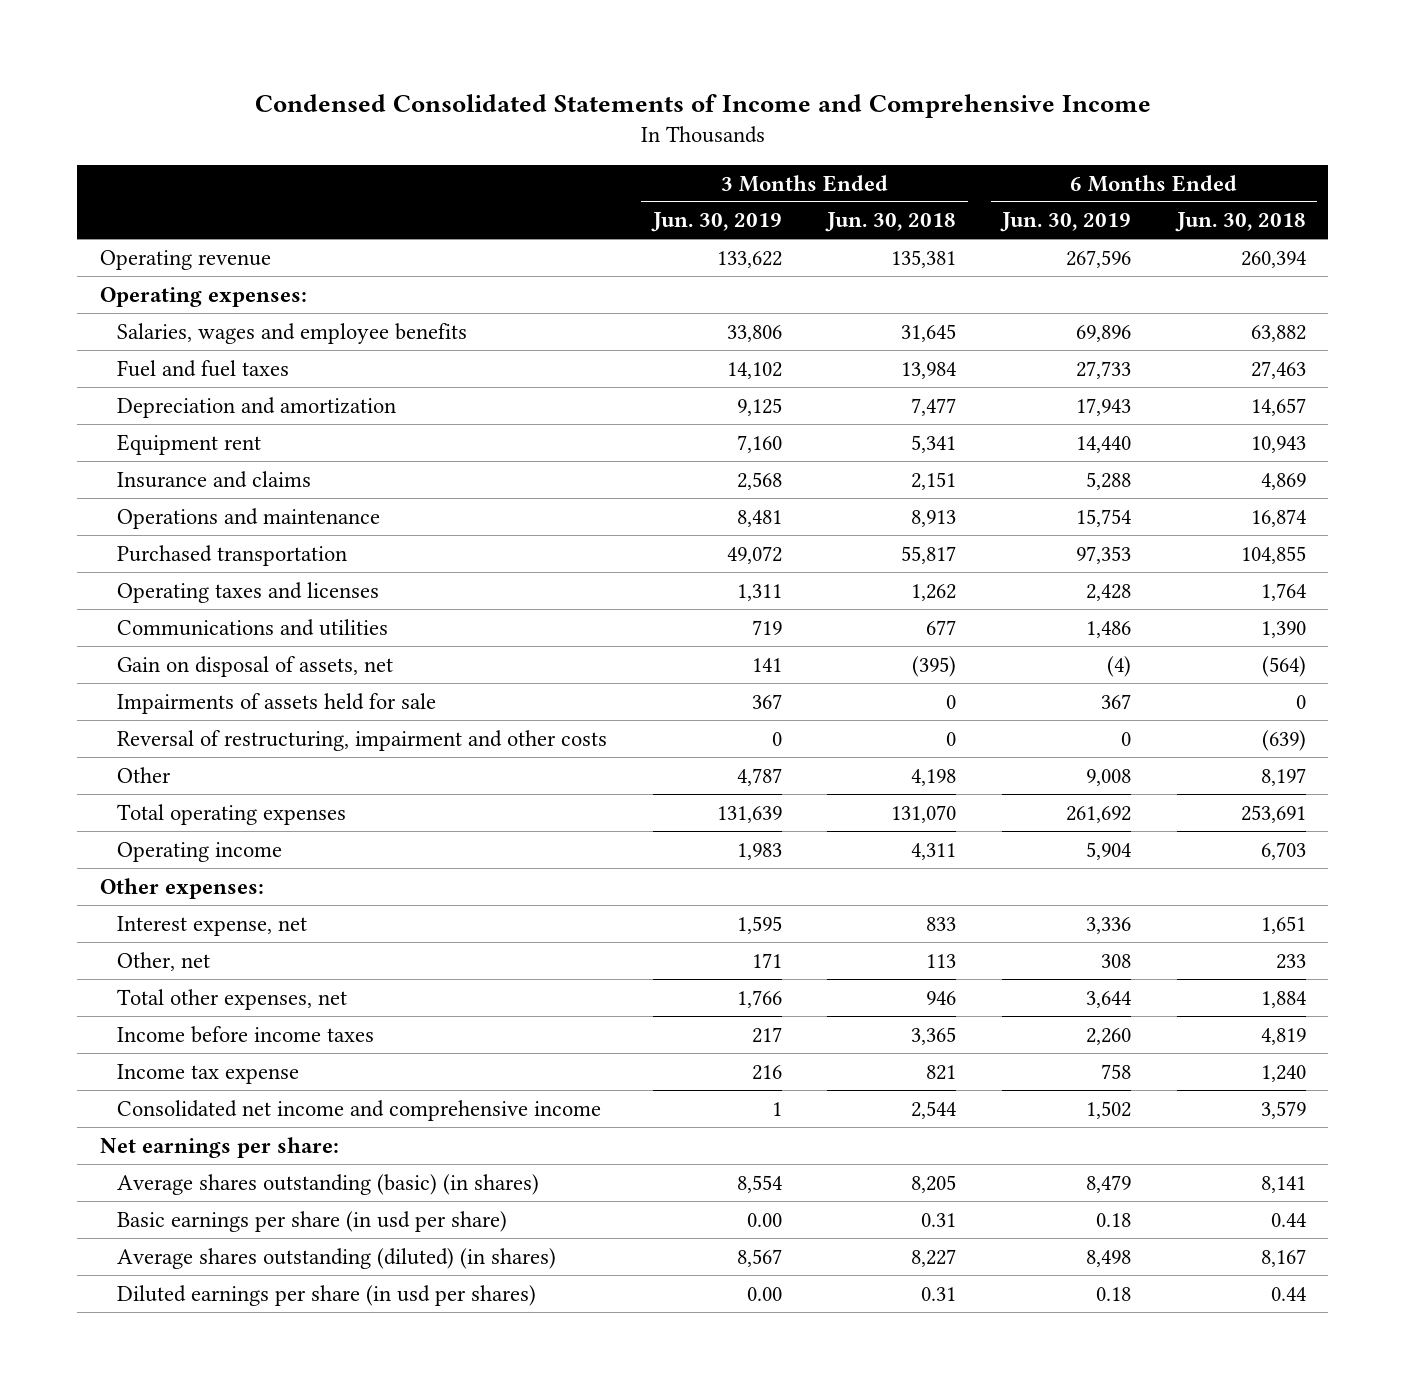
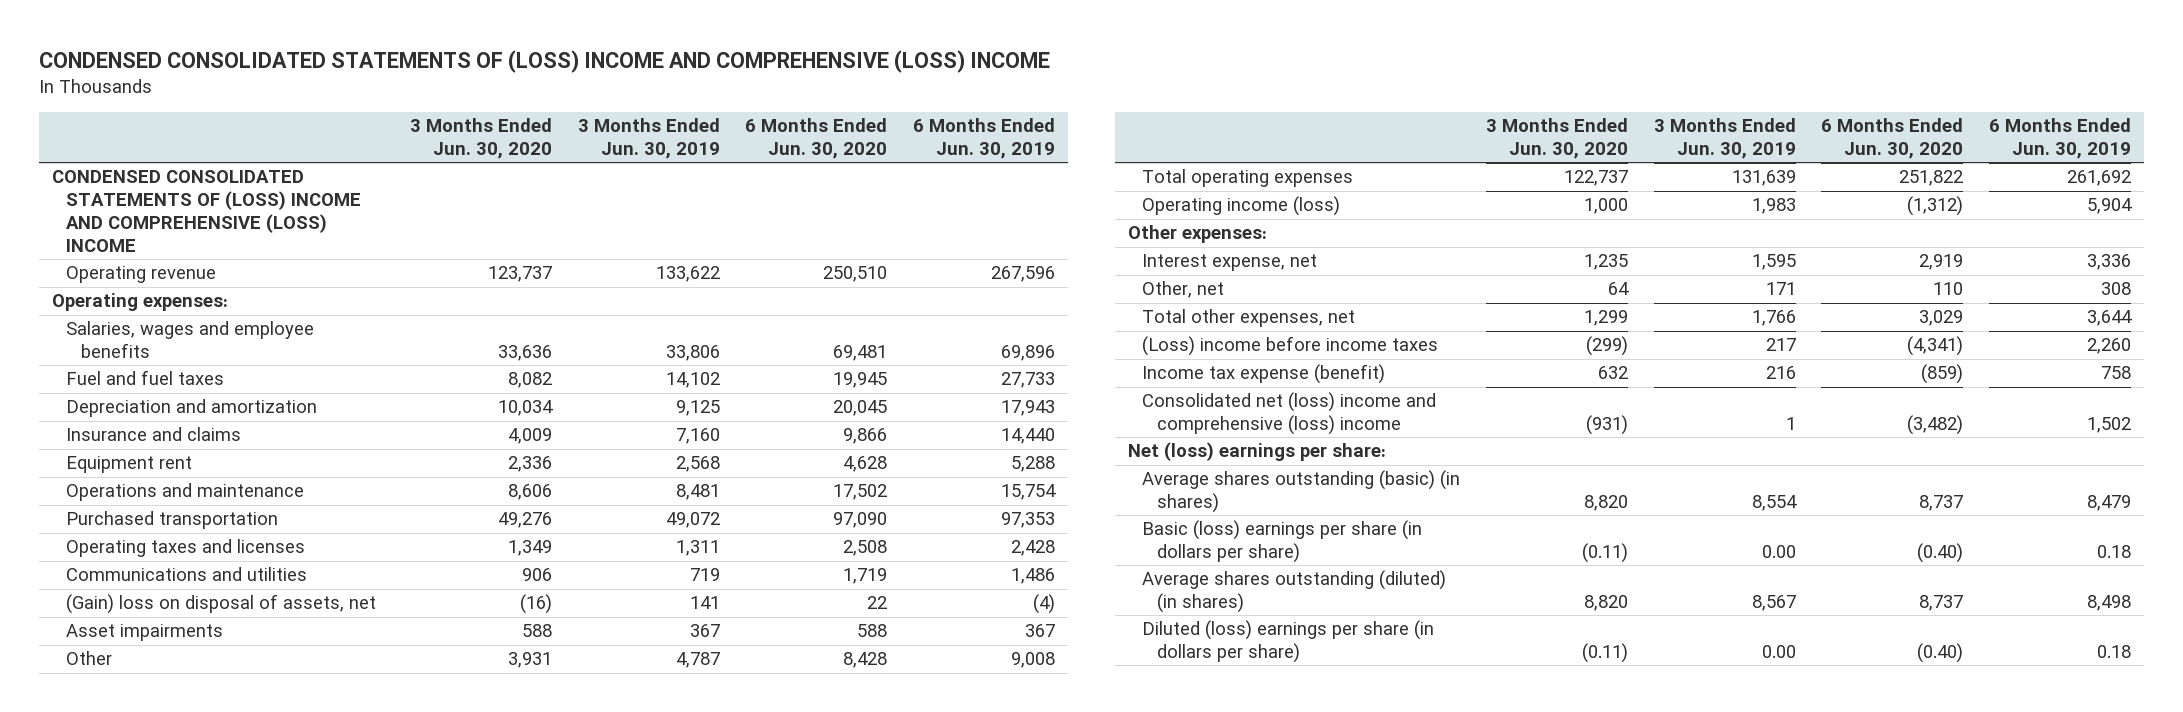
- Condensed Consolidated Statements of Income and Comprehensive Income
+ CONDENSED CONSOLIDATED STATEMENTS OF (LOSS) INCOME AND COMPREHENSIVE (LOSS) INCOME
- | 3 Months Ended Jun. 30, 2019 | 3 Months Ended Jun. 30, 2018 | 6 Months Ended Jun. 30, 2019 | 6 Months Ended Jun. 30, 2018
+ | 3 Months Ended Jun. 30, 2020 | 3 Months Ended Jun. 30, 2019 | 6 Months Ended Jun. 30, 2020 | 6 Months Ended Jun. 30, 2019
+ CONDENSED CONSOLIDATED STATEMENTS OF (LOSS) INCOME AND COMPREHENSIVE (LOSS) INCOME
- Equipment rent | 7,160 | 5,341 | 14,440 | 10,943
- Insurance and claims | 2,568 | 2,151 | 5,288 | 4,869
+ Insurance and claims | 4,009 | 7,160 | 9,866 | 14,440
+ Equipment rent | 2,336 | 2,568 | 4,628 | 5,288
- Gain on disposal of assets, net | 141 | (395) | (4) | (564)
- Impairments of assets held for sale | 367 | 0 | 367 | 0
- Reversal of restructuring, impairment and other costs | 0 | 0 | 0 | (639)
+ (Gain) loss on disposal of assets, net | (16) | 141 | 22 | (4)
+ Asset impairments | 588 | 367 | 588 | 367
- Operating income | 1,983 | 4,311 | 5,904 | 6,703
+ Operating income (loss) | 1,000 | 1,983 | (1,312) | 5,904
- Income before income taxes | 217 | 3,365 | 2,260 | 4,819
- Income tax expense | 216 | 821 | 758 | 1,240
- Consolidated net income and comprehensive income | 1 | 2,544 | 1,502 | 3,579
- Net earnings per share:
+ (Loss) income before income taxes | (299) | 217 | (4,341) | 2,260
+ Income tax expense (benefit) | 632 | 216 | (859) | 758
+ Consolidated net (loss) income and comprehensive (loss) income | (931) | 1 | (3,482) | 1,502
+ Net (loss) earnings per share:
- Basic earnings per share (in usd per share) | 0.00 | 0.31 | 0.18 | 0.44
+ Basic (loss) earnings per share (in dollars per share) | (0.11) | 0.00 | (0.40) | 0.18
- Diluted earnings per share (in usd per shares) | 0.00 | 0.31 | 0.18 | 0.44
+ Diluted (loss) earnings per share (in dollars per share) | (0.11) | 0.00 | (0.40) | 0.18

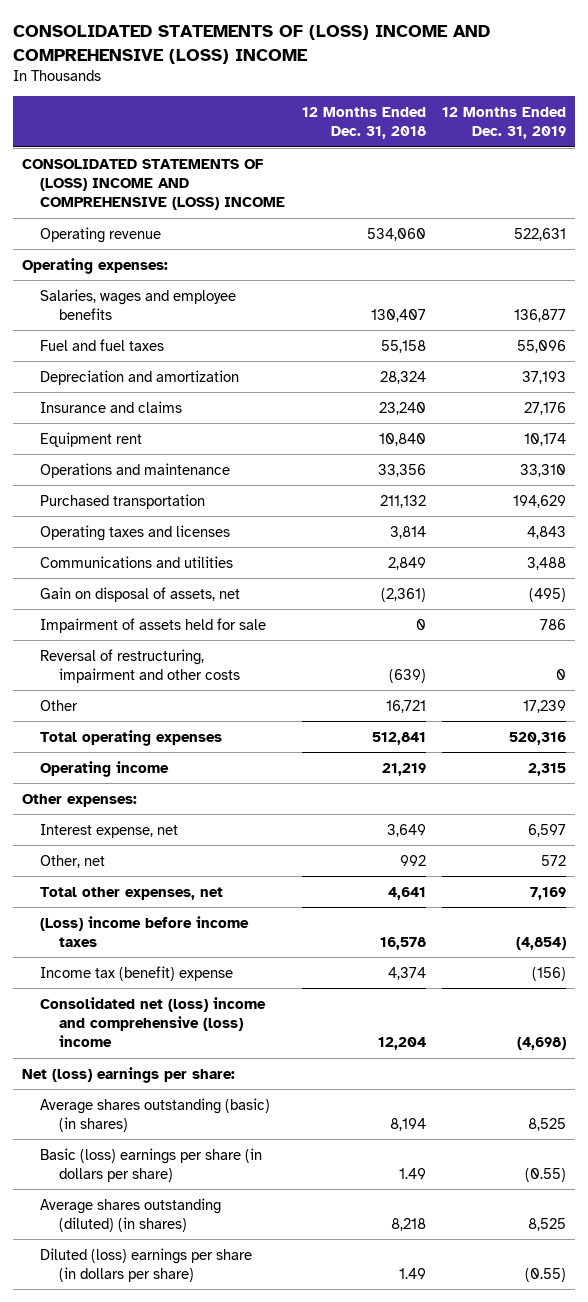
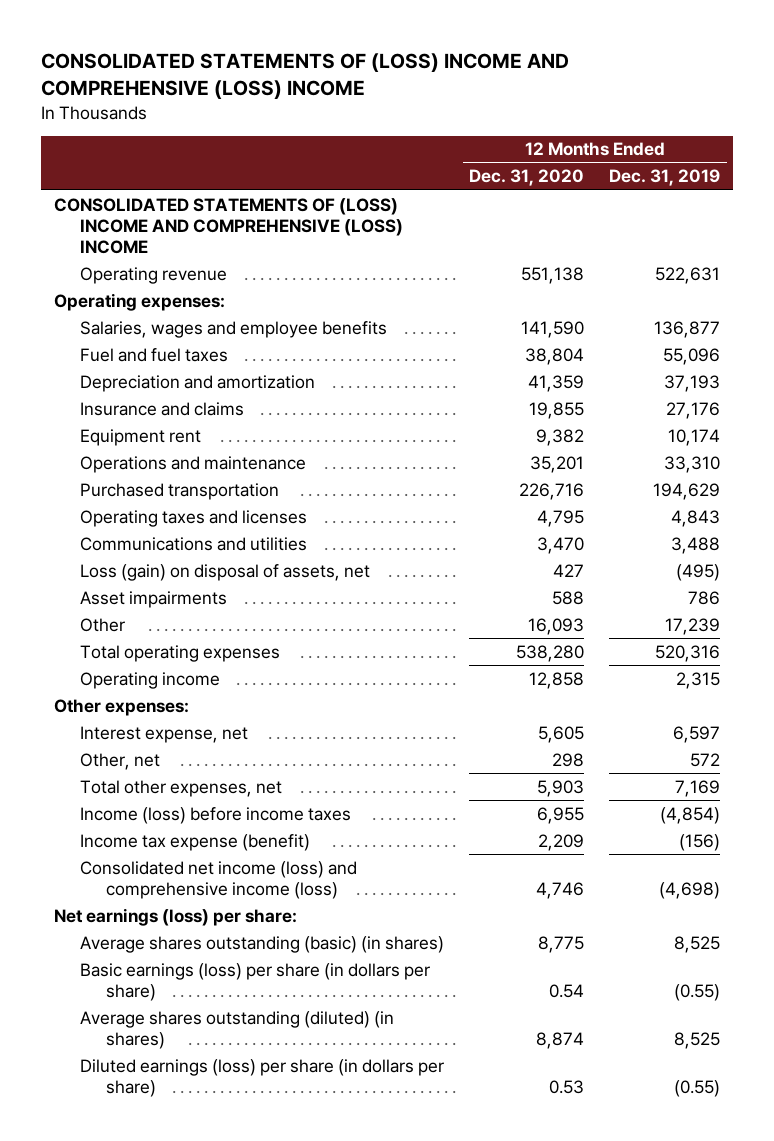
- | 12 Months Ended Dec. 31, 2018 | 12 Months Ended Dec. 31, 2019
+ | 12 Months Ended Dec. 31, 2020 | 12 Months Ended Dec. 31, 2019
- Gain on disposal of assets, net | (2,361) | (495)
- Impairment of assets held for sale | 0 | 786
- Reversal of restructuring, impairment and other costs | (639) | 0
+ Loss (gain) on disposal of assets, net | 427 | (495)
+ Asset impairments | 588 | 786
- (Loss) income before income taxes | 16,578 | (4,854)
- Income tax (benefit) expense | 4,374 | (156)
- Consolidated net (loss) income and comprehensive (loss) income | 12,204 | (4,698)
- Net (loss) earnings per share:
+ Income (loss) before income taxes | 6,955 | (4,854)
+ Income tax expense (benefit) | 2,209 | (156)
+ Consolidated net income (loss) and comprehensive income (loss) | 4,746 | (4,698)
+ Net earnings (loss) per share:
- Basic (loss) earnings per share (in dollars per share) | 1.49 | (0.55)
+ Basic earnings (loss) per share (in dollars per share) | 0.54 | (0.55)
- Diluted (loss) earnings per share (in dollars per share) | 1.49 | (0.55)
+ Diluted earnings (loss) per share (in dollars per share) | 0.53 | (0.55)

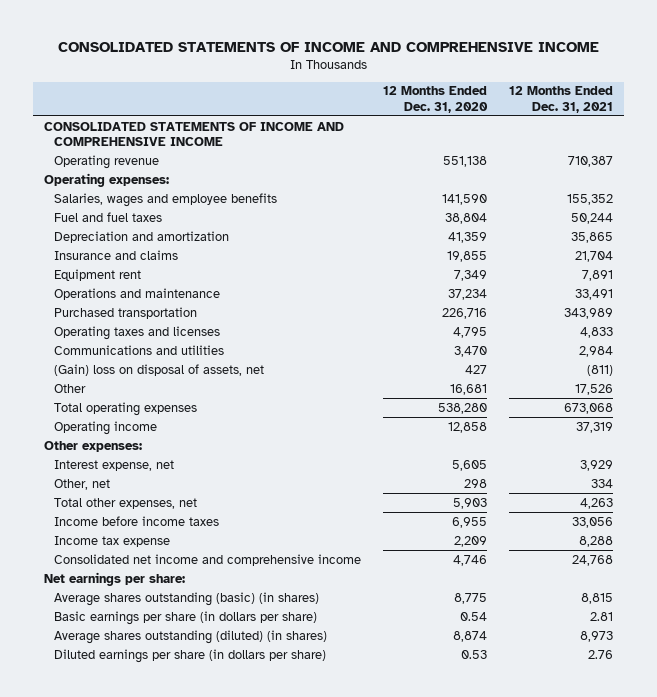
- CONSOLIDATED STATEMENTS OF (LOSS) INCOME AND COMPREHENSIVE (LOSS) INCOME
+ CONSOLIDATED STATEMENTS OF INCOME AND COMPREHENSIVE INCOME
- | 12 Months Ended Dec. 31, 2020 | 12 Months Ended Dec. 31, 2019
+ | 12 Months Ended Dec. 31, 2020 | 12 Months Ended Dec. 31, 2021
- CONSOLIDATED STATEMENTS OF (LOSS) INCOME AND COMPREHENSIVE (LOSS) INCOME
+ CONSOLIDATED STATEMENTS OF INCOME AND COMPREHENSIVE INCOME
- Equipment rent | 9,382 | 10,174
- Operations and maintenance | 35,201 | 33,310
+ Equipment rent | 7,349 | 7,891
+ Operations and maintenance | 37,234 | 33,491
- Loss (gain) on disposal of assets, net | 427 | (495)
- Asset impairments | 588 | 786
- Other | 16,093 | 17,239
+ (Gain) loss on disposal of assets, net | 427 | (811)
+ Other | 16,681 | 17,526
- Income (loss) before income taxes | 6,955 | (4,854)
- Income tax expense (benefit) | 2,209 | (156)
- Consolidated net income (loss) and comprehensive income (loss) | 4,746 | (4,698)
- Net earnings (loss) per share:
+ Income before income taxes | 6,955 | 33,056
+ Income tax expense | 2,209 | 8,288
+ Consolidated net income and comprehensive income | 4,746 | 24,768
+ Net earnings per share:
- Basic earnings (loss) per share (in dollars per share) | 0.54 | (0.55)
+ Basic earnings per share (in dollars per share) | 0.54 | 2.81
- Diluted earnings (loss) per share (in dollars per share) | 0.53 | (0.55)
+ Diluted earnings per share (in dollars per share) | 0.53 | 2.76

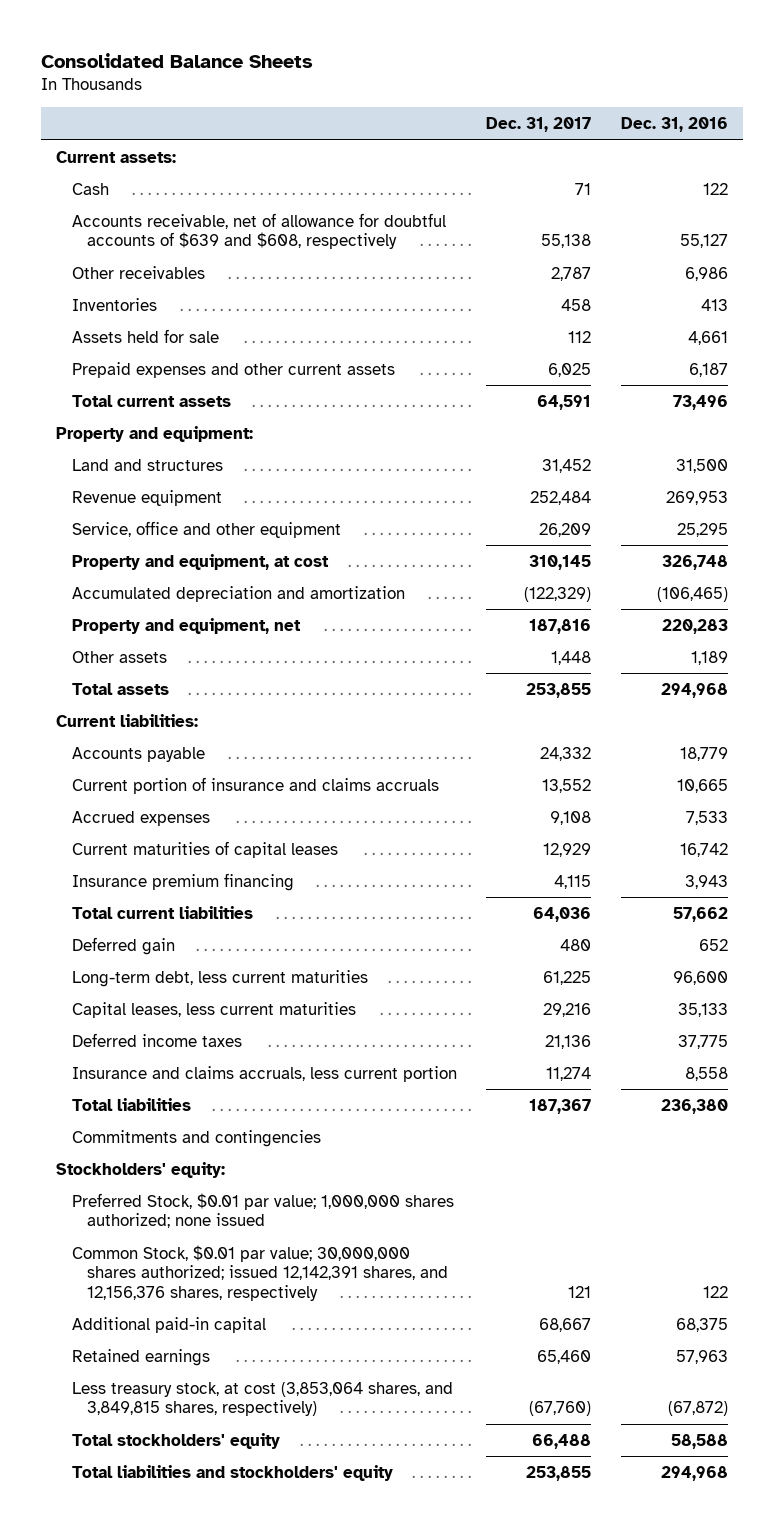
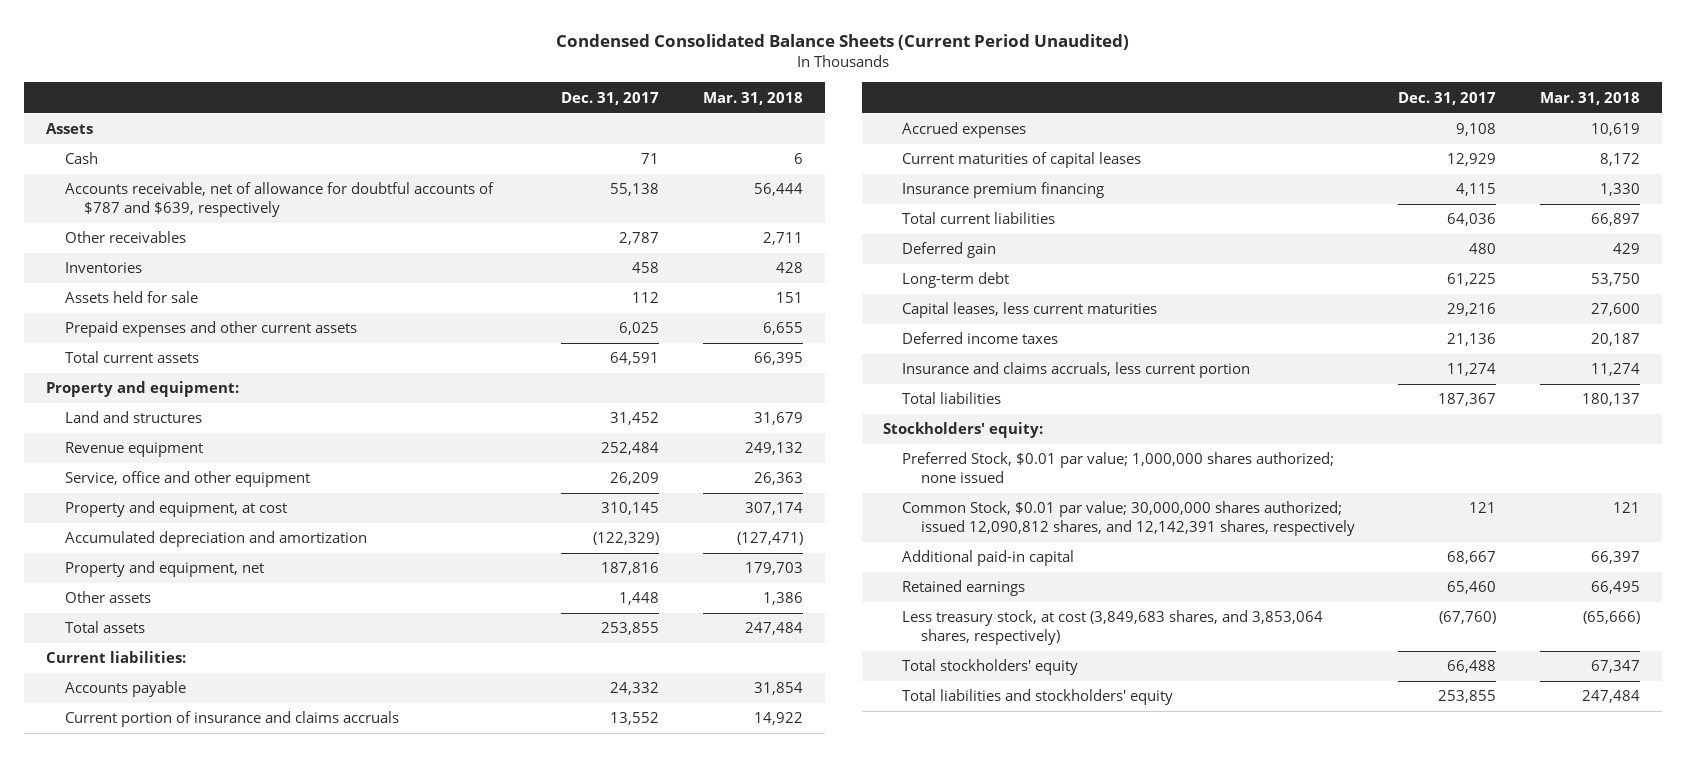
- Consolidated Balance Sheets
+ Condensed Consolidated Balance Sheets (Current Period Unaudited)
- | Dec. 31, 2017 | Dec. 31, 2016
+ | Dec. 31, 2017 | Mar. 31, 2018
- Current assets:
+ Assets
- Accounts receivable, net of allowance for doubtful accounts of $639 and $608, respectively | 55,138 | 55,127
+ Accounts receivable, net of allowance for doubtful accounts of $787 and $639, respectively | 55,138 | 56,444
- Long-term debt, less current maturities | 61,225 | 96,600
+ Long-term debt | 61,225 | 53,750
- Commitments and contingencies
- Common Stock, $0.01 par value; 30,000,000 shares authorized; issued 12,142,391 shares, and 12,156,376 shares, respectively | 121 | 122
+ Common Stock, $0.01 par value; 30,000,000 shares authorized; issued 12,090,812 shares, and 12,142,391 shares, respectively | 121 | 121
- Less treasury stock, at cost (3,853,064 shares, and 3,849,815 shares, respectively) | (67,760) | (67,872)
+ Less treasury stock, at cost (3,849,683 shares, and 3,853,064 shares, respectively) | (67,760) | (65,666)

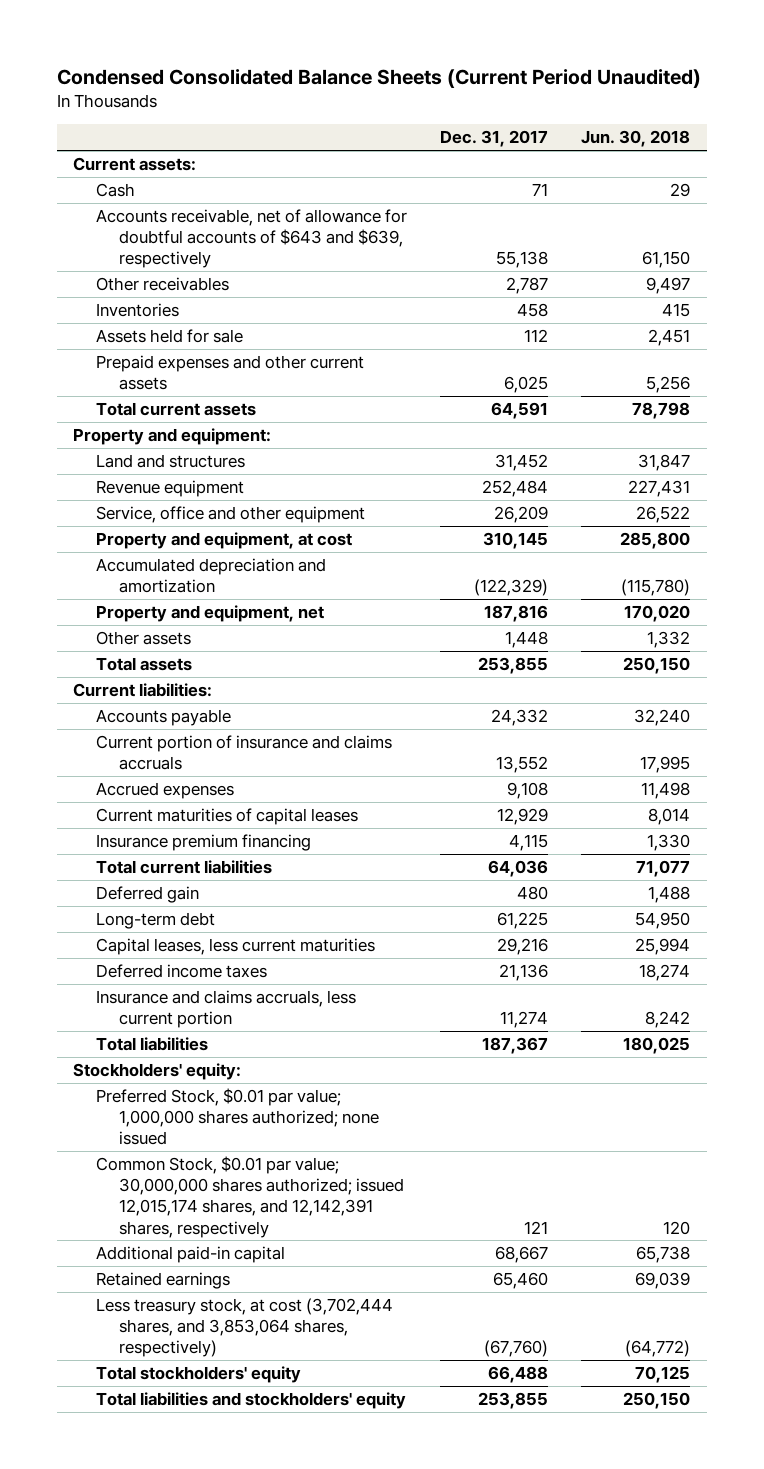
- | Dec. 31, 2017 | Mar. 31, 2018
+ | Dec. 31, 2017 | Jun. 30, 2018
- Assets
+ Current assets:
- Accounts receivable, net of allowance for doubtful accounts of $787 and $639, respectively | 55,138 | 56,444
+ Accounts receivable, net of allowance for doubtful accounts of $643 and $639, respectively | 55,138 | 61,150
- Common Stock, $0.01 par value; 30,000,000 shares authorized; issued 12,090,812 shares, and 12,142,391 shares, respectively | 121 | 121
+ Common Stock, $0.01 par value; 30,000,000 shares authorized; issued 12,015,174 shares, and 12,142,391 shares, respectively | 121 | 120
- Less treasury stock, at cost (3,849,683 shares, and 3,853,064 shares, respectively) | (67,760) | (65,666)
+ Less treasury stock, at cost (3,702,444 shares, and 3,853,064 shares, respectively) | (67,760) | (64,772)

